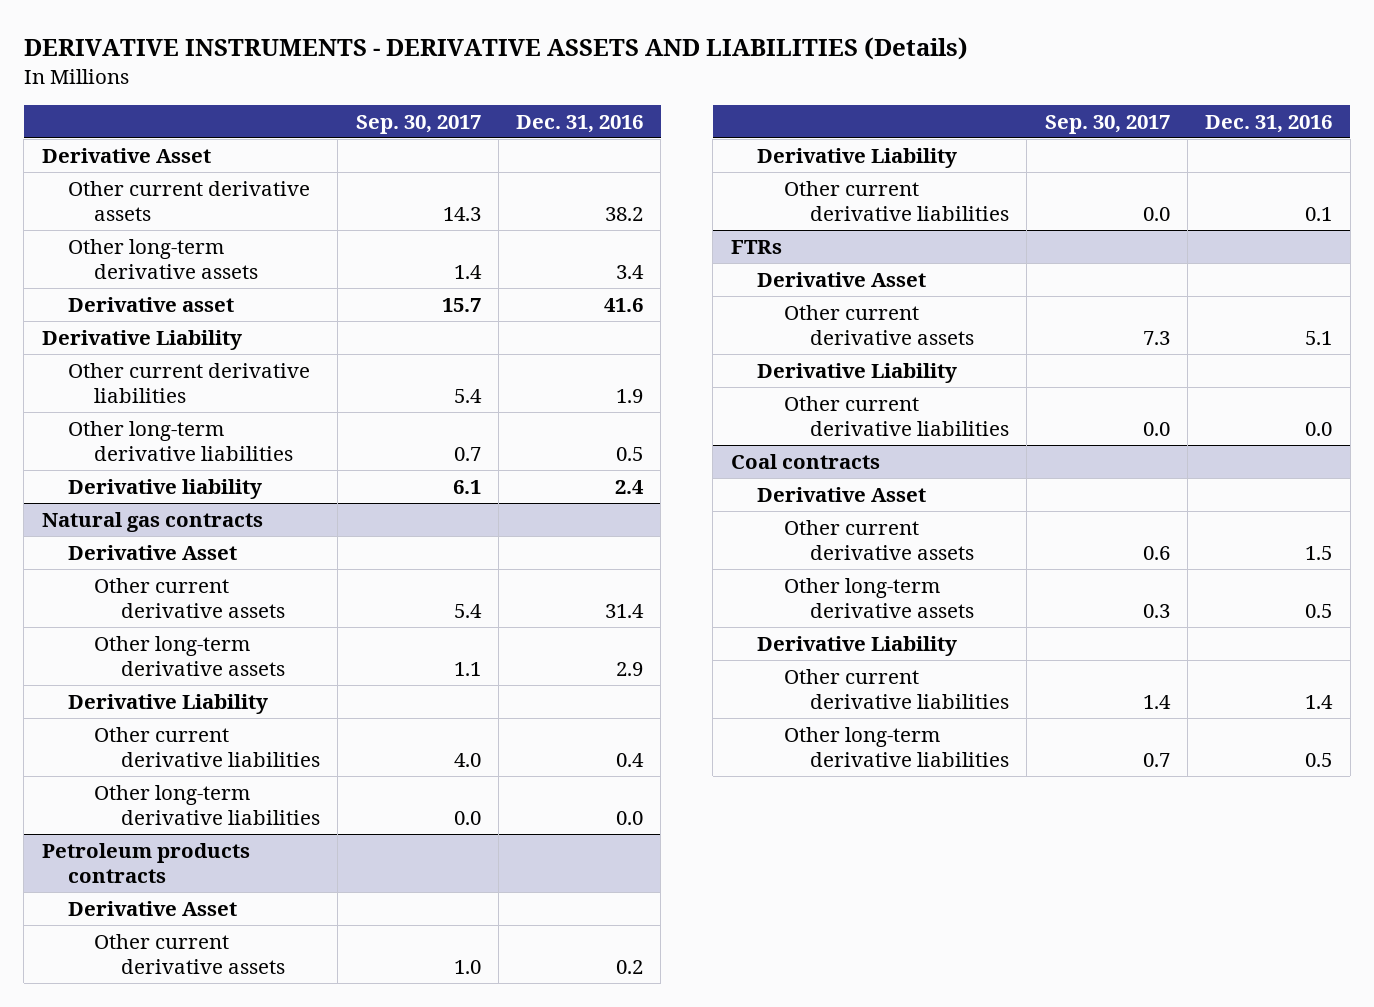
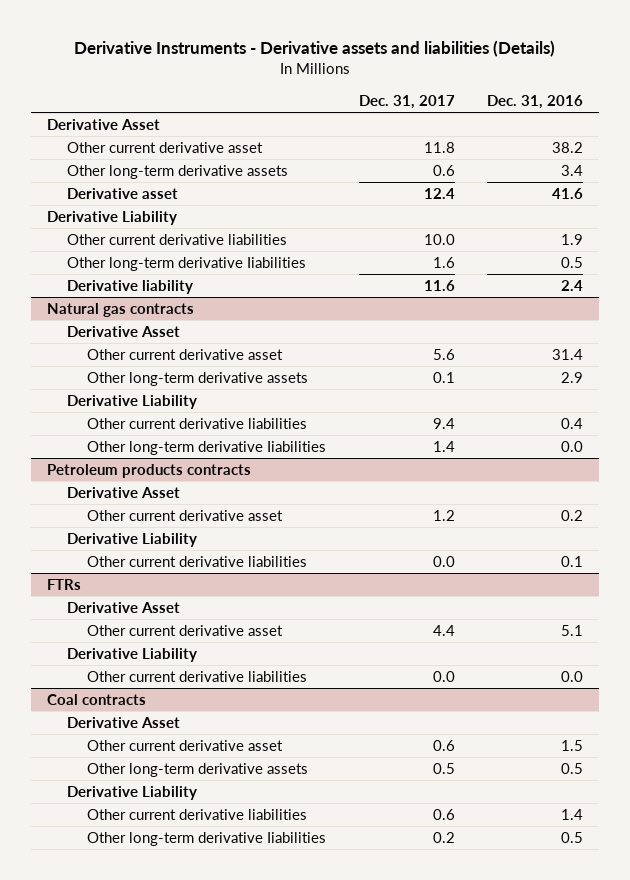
- DERIVATIVE INSTRUMENTS - DERIVATIVE ASSETS AND LIABILITIES (Details)
+ Derivative Instruments - Derivative assets and liabilities (Details)
- | Sep. 30, 2017 | Dec. 31, 2016
+ | Dec. 31, 2017 | Dec. 31, 2016
- Other current derivative assets | 14.3 | 38.2
+ Other current derivative asset | 11.8 | 38.2
- Other long-term derivative liabilities | 0.7 | 0.5
+ Other long-term derivative Iiabilities | 1.6 | 0.5
@ Natural gas contracts
- Other current derivative assets | 5.4 | 31.4
+ Other current derivative asset | 5.6 | 31.4
- Other long-term derivative liabilities | 0.0 | 0.0
+ Other long-term derivative Iiabilities | 1.4 | 0.0
@ Petroleum products contracts
- Other current derivative assets | 1.0 | 0.2
+ Other current derivative asset | 1.2 | 0.2
@ FTRs
- Other current derivative assets | 7.3 | 5.1
+ Other current derivative asset | 4.4 | 5.1
@ Coal contracts
- Other current derivative assets | 0.6 | 1.5
+ Other current derivative asset | 0.6 | 1.5
- Other long-term derivative liabilities | 0.7 | 0.5
+ Other long-term derivative Iiabilities | 0.2 | 0.5

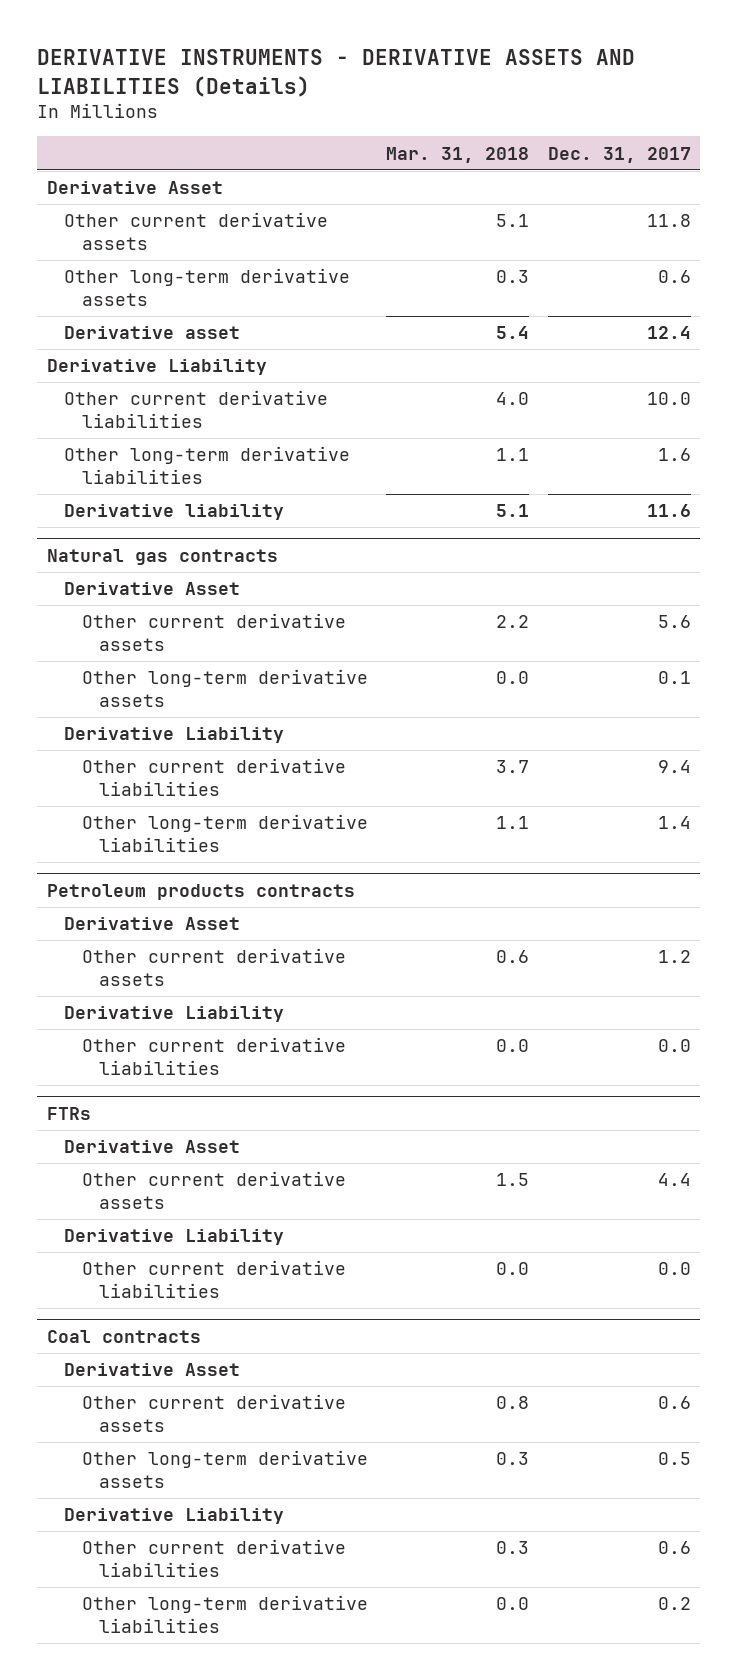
- Derivative Instruments - Derivative assets and liabilities (Details)
+ DERIVATIVE INSTRUMENTS - DERIVATIVE ASSETS AND LIABILITIES (Details)
- | Dec. 31, 2017 | Dec. 31, 2016
+ | Mar. 31, 2018 | Dec. 31, 2017
- Other current derivative asset | 11.8 | 38.2
+ Other current derivative assets | 5.1 | 11.8
- Other long-term derivative Iiabilities | 1.6 | 0.5
+ Other long-term derivative liabilities | 1.1 | 1.6
@ Natural gas contracts
- Other current derivative asset | 5.6 | 31.4
+ Other current derivative assets | 2.2 | 5.6
- Other long-term derivative Iiabilities | 1.4 | 0.0
+ Other long-term derivative liabilities | 1.1 | 1.4
@ Petroleum products contracts
- Other current derivative asset | 1.2 | 0.2
+ Other current derivative assets | 0.6 | 1.2
@ FTRs
- Other current derivative asset | 4.4 | 5.1
+ Other current derivative assets | 1.5 | 4.4
@ Coal contracts
- Other current derivative asset | 0.6 | 1.5
+ Other current derivative assets | 0.8 | 0.6
- Other long-term derivative Iiabilities | 0.2 | 0.5
+ Other long-term derivative liabilities | 0.0 | 0.2

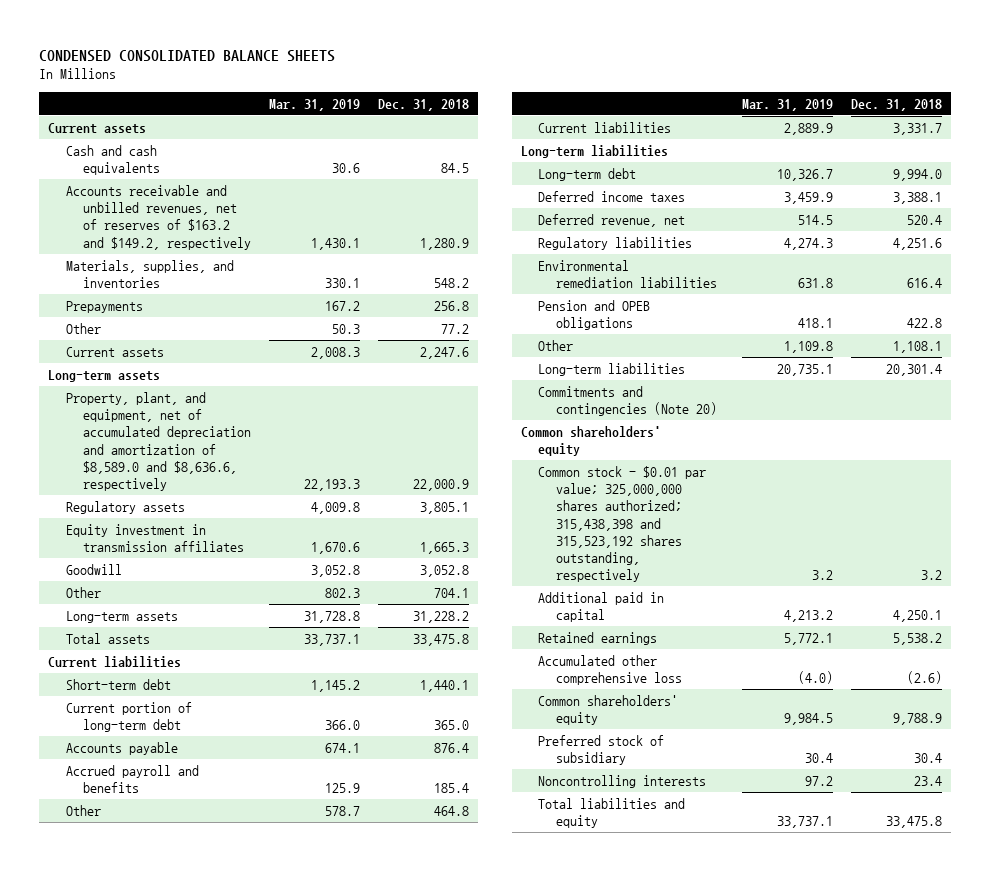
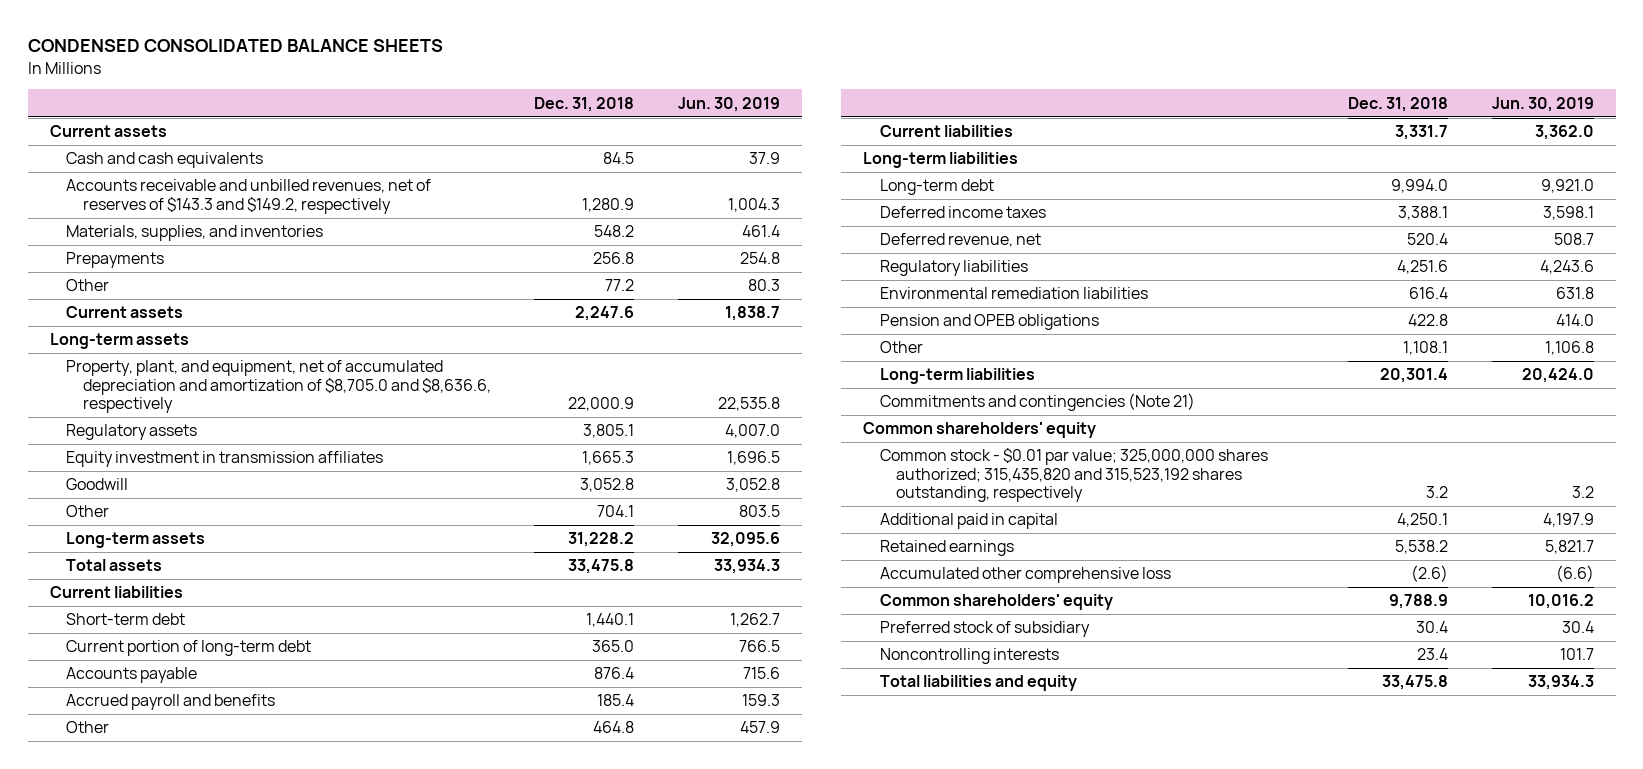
- | Mar. 31, 2019 | Dec. 31, 2018
+ | Dec. 31, 2018 | Jun. 30, 2019
- Accounts receivable and unbilled revenues, net of reserves of $163.2 and $149.2, respectively | 1,430.1 | 1,280.9
+ Accounts receivable and unbilled revenues, net of reserves of $143.3 and $149.2, respectively | 1,280.9 | 1,004.3
- Property, plant, and equipment, net of accumulated depreciation and amortization of $8,589.0 and $8,636.6, respectively | 22,193.3 | 22,000.9
+ Property, plant, and equipment, net of accumulated depreciation and amortization of $8,705.0 and $8,636.6, respectively | 22,000.9 | 22,535.8
- Commitments and contingencies (Note 20)
+ Commitments and contingencies (Note 21)
- Common stock - $0.01 par value; 325,000,000 shares authorized; 315,438,398 and 315,523,192 shares outstanding, respectively | 3.2 | 3.2
+ Common stock - $0.01 par value; 325,000,000 shares authorized; 315,435,820 and 315,523,192 shares outstanding, respectively | 3.2 | 3.2

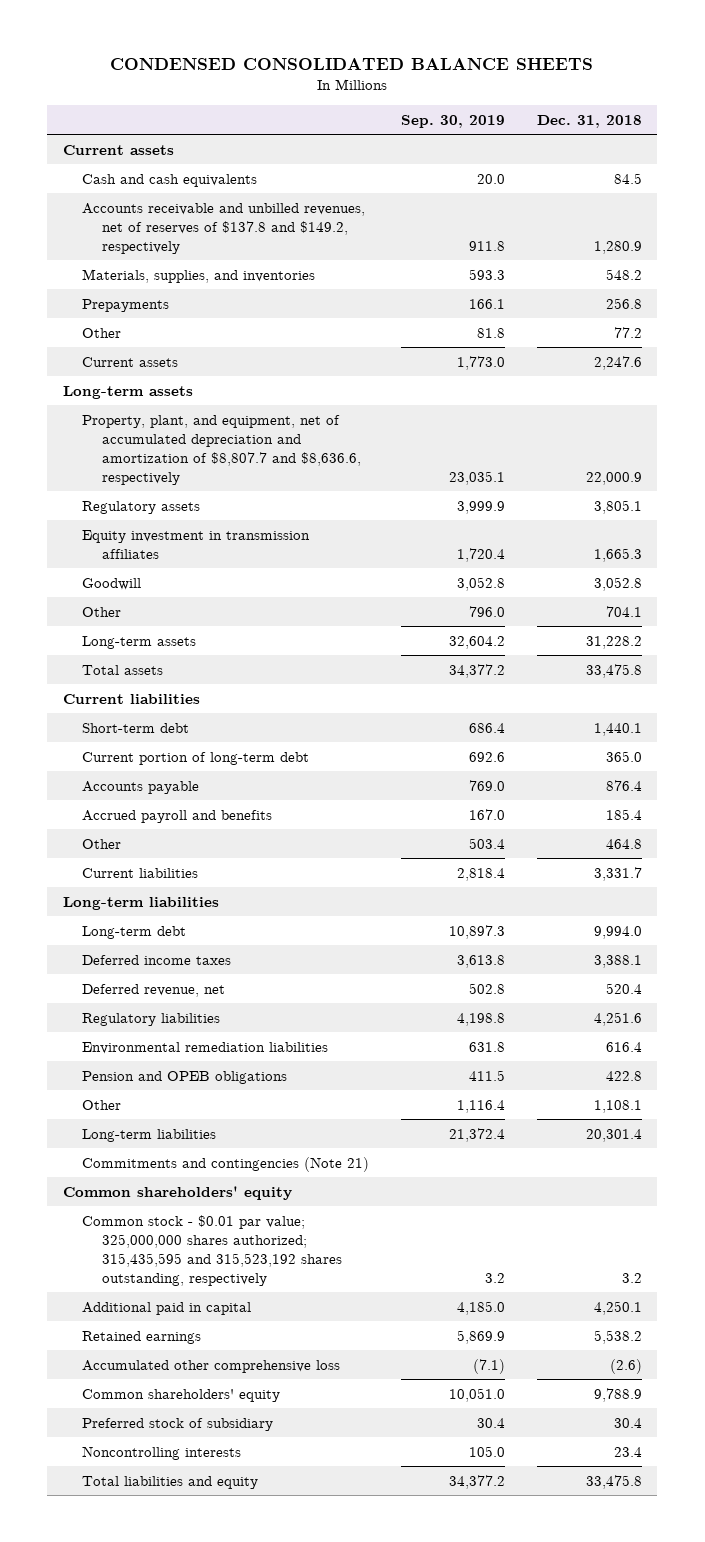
- | Dec. 31, 2018 | Jun. 30, 2019
+ | Sep. 30, 2019 | Dec. 31, 2018
- Accounts receivable and unbilled revenues, net of reserves of $143.3 and $149.2, respectively | 1,280.9 | 1,004.3
+ Accounts receivable and unbilled revenues, net of reserves of $137.8 and $149.2, respectively | 911.8 | 1,280.9
- Property, plant, and equipment, net of accumulated depreciation and amortization of $8,705.0 and $8,636.6, respectively | 22,000.9 | 22,535.8
+ Property, plant, and equipment, net of accumulated depreciation and amortization of $8,807.7 and $8,636.6, respectively | 23,035.1 | 22,000.9
- Common stock - $0.01 par value; 325,000,000 shares authorized; 315,435,820 and 315,523,192 shares outstanding, respectively | 3.2 | 3.2
+ Common stock - $0.01 par value; 325,000,000 shares authorized; 315,435,595 and 315,523,192 shares outstanding, respectively | 3.2 | 3.2

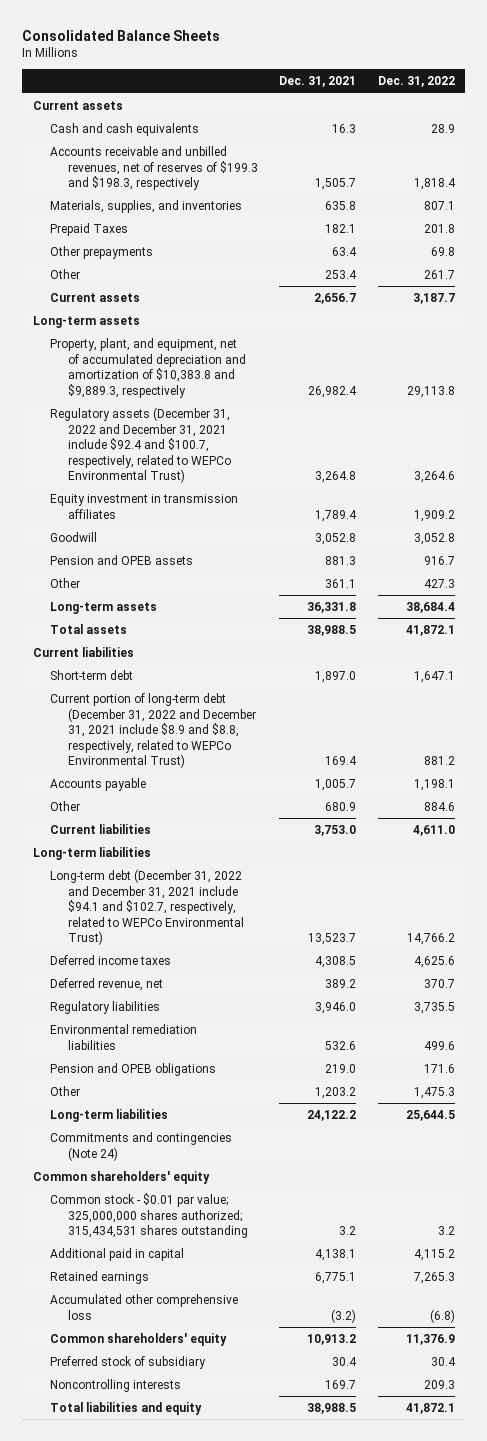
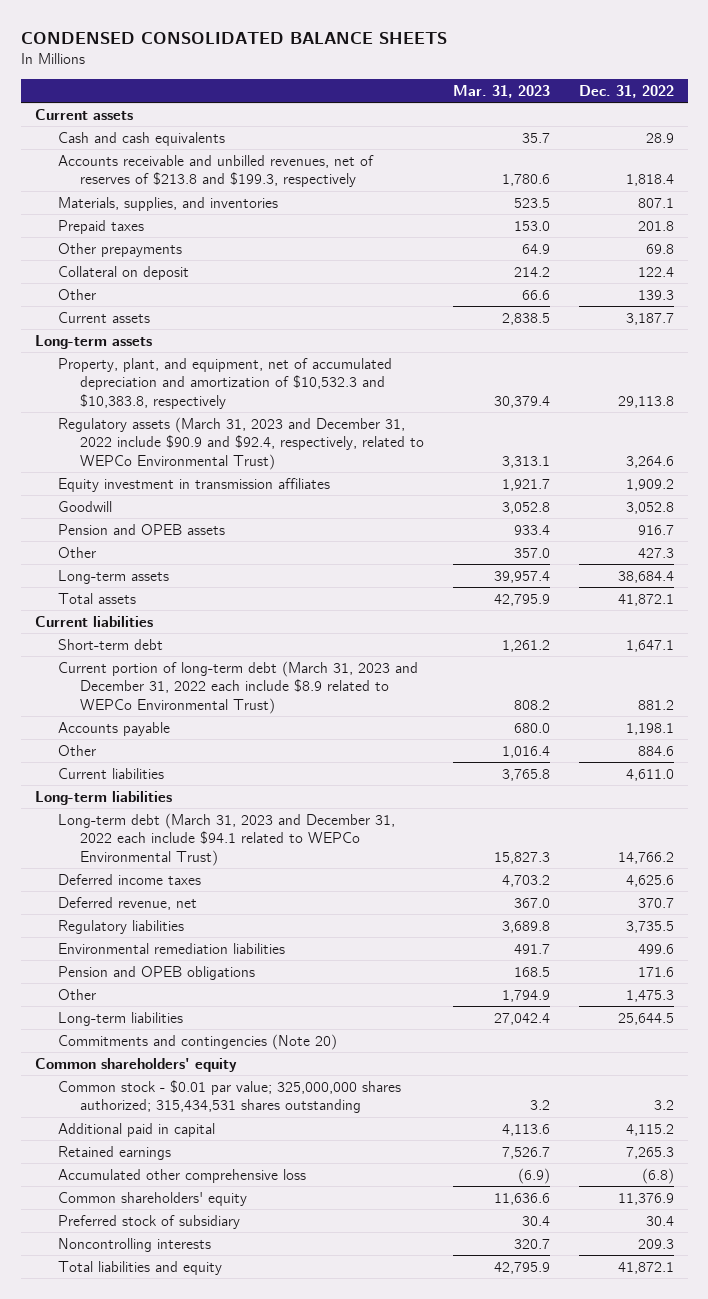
- Consolidated Balance Sheets
+ CONDENSED CONSOLIDATED BALANCE SHEETS
- | Dec. 31, 2021 | Dec. 31, 2022
+ | Mar. 31, 2023 | Dec. 31, 2022
- Accounts receivable and unbilled revenues, net of reserves of $199.3 and $198.3, respectively | 1,505.7 | 1,818.4
+ Accounts receivable and unbilled revenues, net of reserves of $213.8 and $199.3, respectively | 1,780.6 | 1,818.4
- Prepaid Taxes | 182.1 | 201.8
+ Prepaid taxes | 153.0 | 201.8
- Other | 253.4 | 261.7
+ Collateral on deposit | 214.2 | 122.4
+ Other | 66.6 | 139.3
- Property, plant, and equipment, net of accumulated depreciation and amortization of $10,383.8 and $9,889.3, respectively | 26,982.4 | 29,113.8
- Regulatory assets (December 31, 2022 and December 31, 2021 include $92.4 and $100.7, respectively, related to WEPCo Environmental Trust) | 3,264.8 | 3,264.6
+ Property, plant, and equipment, net of accumulated depreciation and amortization of $10,532.3 and $10,383.8, respectively | 30,379.4 | 29,113.8
+ Regulatory assets (March 31, 2023 and December 31, 2022 include $90.9 and $92.4, respectively, related to WEPCo Environmental Trust) | 3,313.1 | 3,264.6
- Current portion of long-term debt (December 31, 2022 and December 31, 2021 include $8.9 and $8.8, respectively, related to WEPCo Environmental Trust) | 169.4 | 881.2
+ Current portion of long-term debt (March 31, 2023 and December 31, 2022 each include $8.9 related to WEPCo Environmental Trust) | 808.2 | 881.2
- Long-term debt (December 31, 2022 and December 31, 2021 include $94.1 and $102.7, respectively, related to WEPCo Environmental Trust) | 13,523.7 | 14,766.2
+ Long-term debt (March 31, 2023 and December 31, 2022 each include $94.1 related to WEPCo Environmental Trust) | 15,827.3 | 14,766.2
- Commitments and contingencies (Note 24)
+ Commitments and contingencies (Note 20)

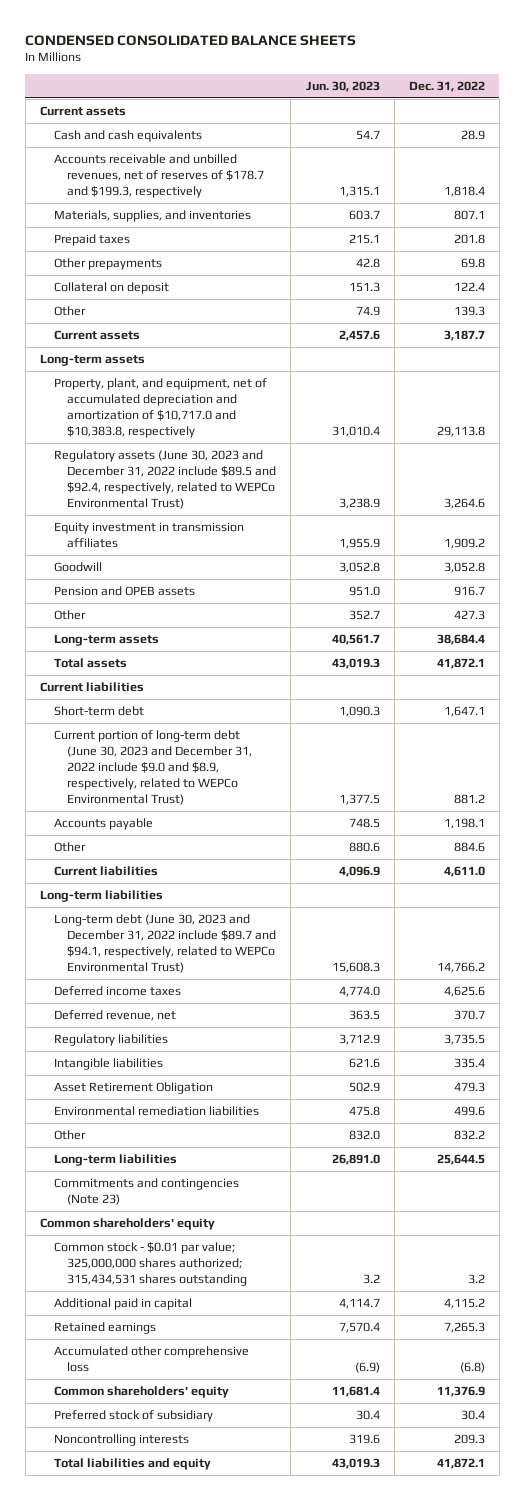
- | Mar. 31, 2023 | Dec. 31, 2022
+ | Jun. 30, 2023 | Dec. 31, 2022
- Accounts receivable and unbilled revenues, net of reserves of $213.8 and $199.3, respectively | 1,780.6 | 1,818.4
+ Accounts receivable and unbilled revenues, net of reserves of $178.7 and $199.3, respectively | 1,315.1 | 1,818.4
- Property, plant, and equipment, net of accumulated depreciation and amortization of $10,532.3 and $10,383.8, respectively | 30,379.4 | 29,113.8
- Regulatory assets (March 31, 2023 and December 31, 2022 include $90.9 and $92.4, respectively, related to WEPCo Environmental Trust) | 3,313.1 | 3,264.6
+ Property, plant, and equipment, net of accumulated depreciation and amortization of $10,717.0 and $10,383.8, respectively | 31,010.4 | 29,113.8
+ Regulatory assets (June 30, 2023 and December 31, 2022 include $89.5 and $92.4, respectively, related to WEPCo Environmental Trust) | 3,238.9 | 3,264.6
- Current portion of long-term debt (March 31, 2023 and December 31, 2022 each include $8.9 related to WEPCo Environmental Trust) | 808.2 | 881.2
+ Current portion of long-term debt (June 30, 2023 and December 31, 2022 include $9.0 and $8.9, respectively, related to WEPCo Environmental Trust) | 1,377.5 | 881.2
- Long-term debt (March 31, 2023 and December 31, 2022 each include $94.1 related to WEPCo Environmental Trust) | 15,827.3 | 14,766.2
+ Long-term debt (June 30, 2023 and December 31, 2022 include $89.7 and $94.1, respectively, related to WEPCo Environmental Trust) | 15,608.3 | 14,766.2
+ Intangible liabilities | 621.6 | 335.4
+ Asset Retirement Obligation | 502.9 | 479.3
- Pension and OPEB obligations | 168.5 | 171.6
- Other | 1,794.9 | 1,475.3
+ Other | 832.0 | 832.2
- Commitments and contingencies (Note 20)
+ Commitments and contingencies (Note 23)

